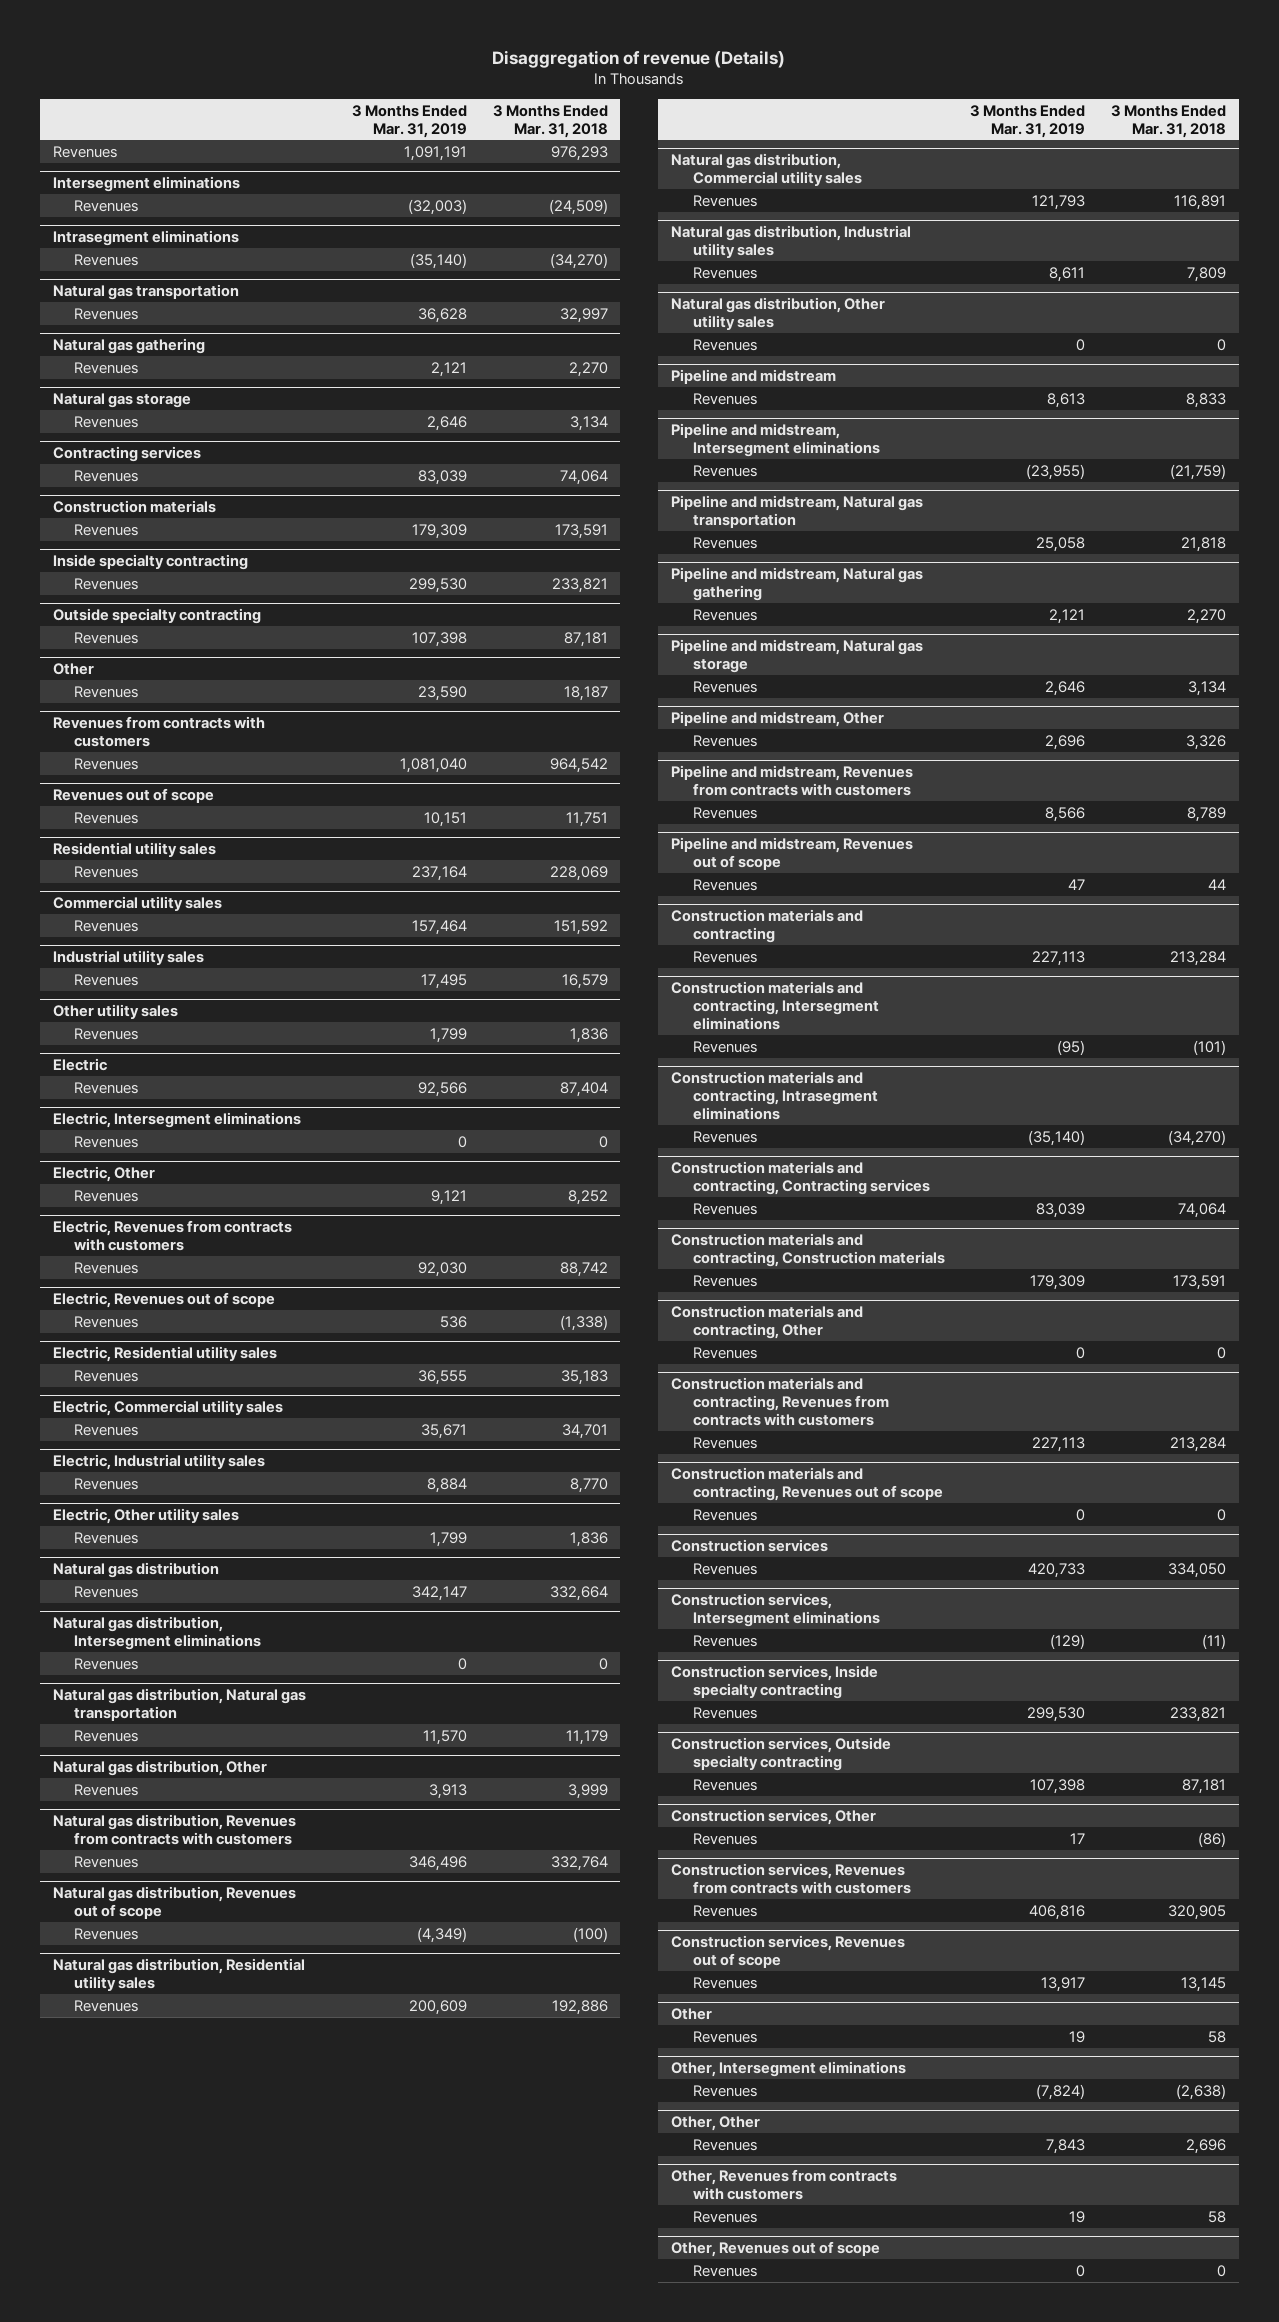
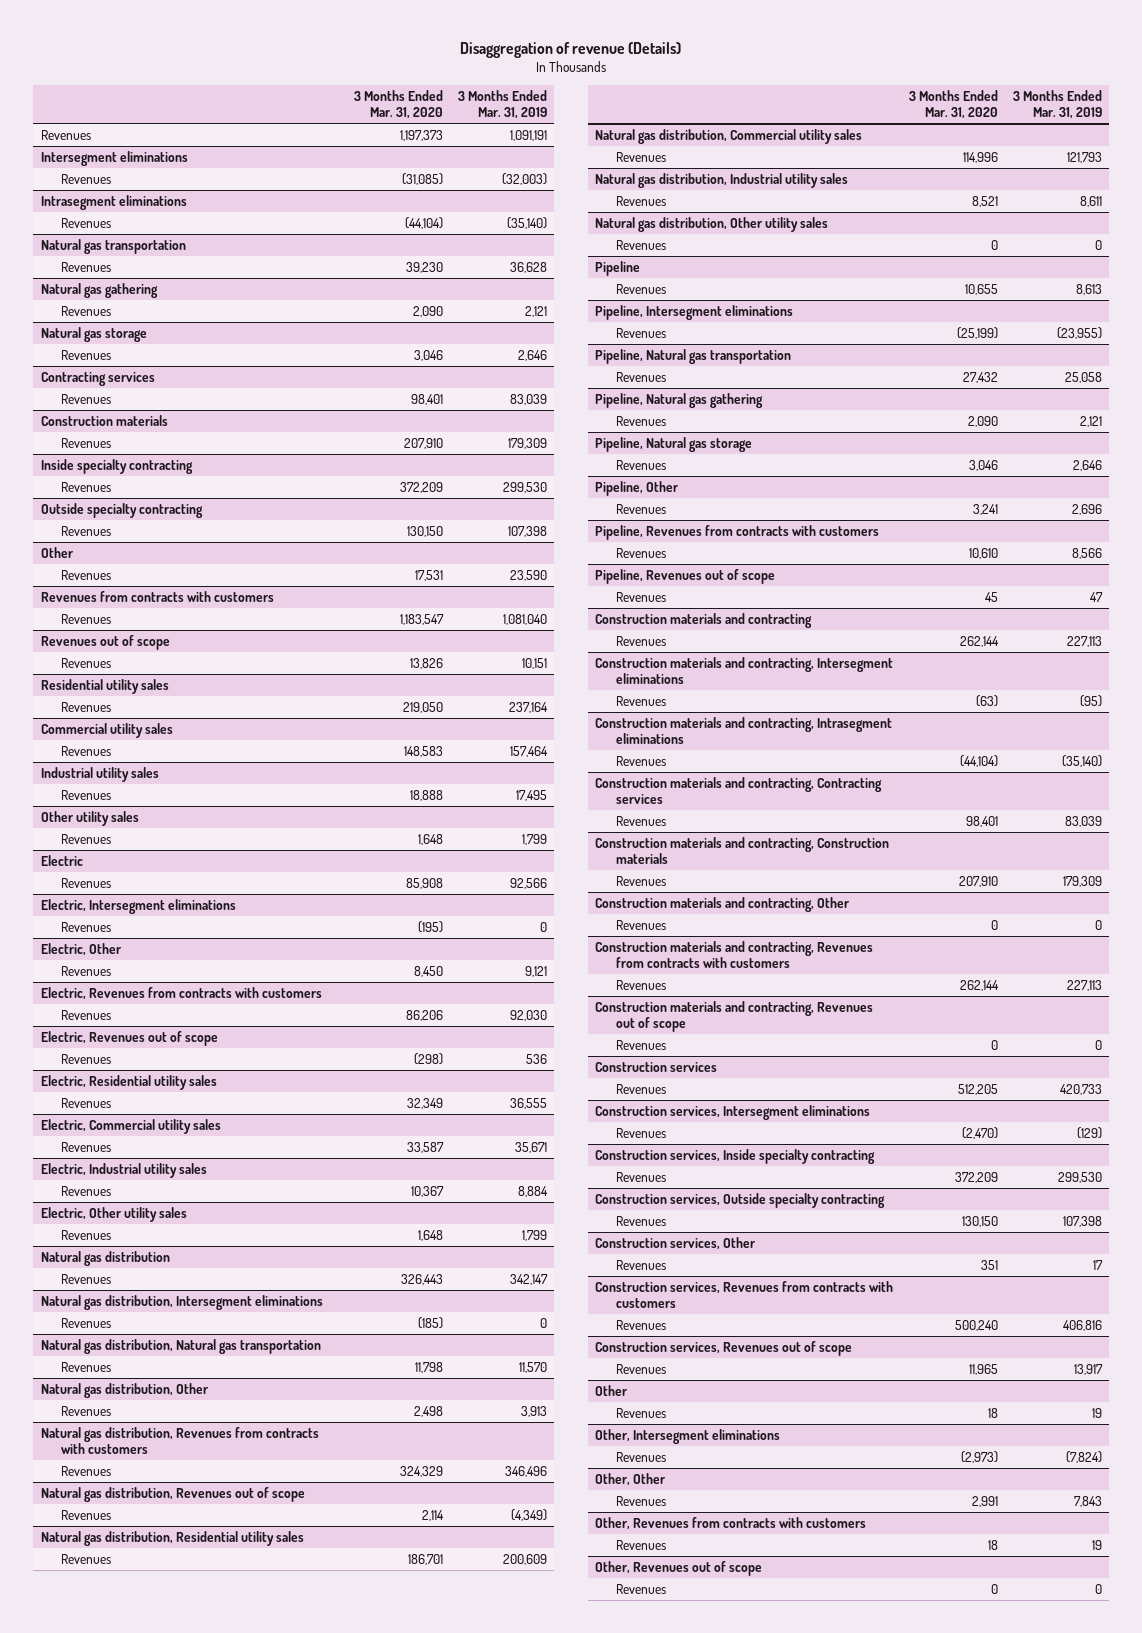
- | 3 Months Ended Mar. 31, 2019 | 3 Months Ended Mar. 31, 2018
+ | 3 Months Ended Mar. 31, 2020 | 3 Months Ended Mar. 31, 2019
- Pipeline and midstream
+ Pipeline
- Pipeline and midstream, Intersegment eliminations
+ Pipeline, Intersegment eliminations
- Pipeline and midstream, Natural gas transportation
+ Pipeline, Natural gas transportation
- Pipeline and midstream, Natural gas gathering
+ Pipeline, Natural gas gathering
- Pipeline and midstream, Natural gas storage
+ Pipeline, Natural gas storage
- Pipeline and midstream, Other
+ Pipeline, Other
- Pipeline and midstream, Revenues from contracts with customers
+ Pipeline, Revenues from contracts with customers
- Pipeline and midstream, Revenues out of scope
+ Pipeline, Revenues out of scope

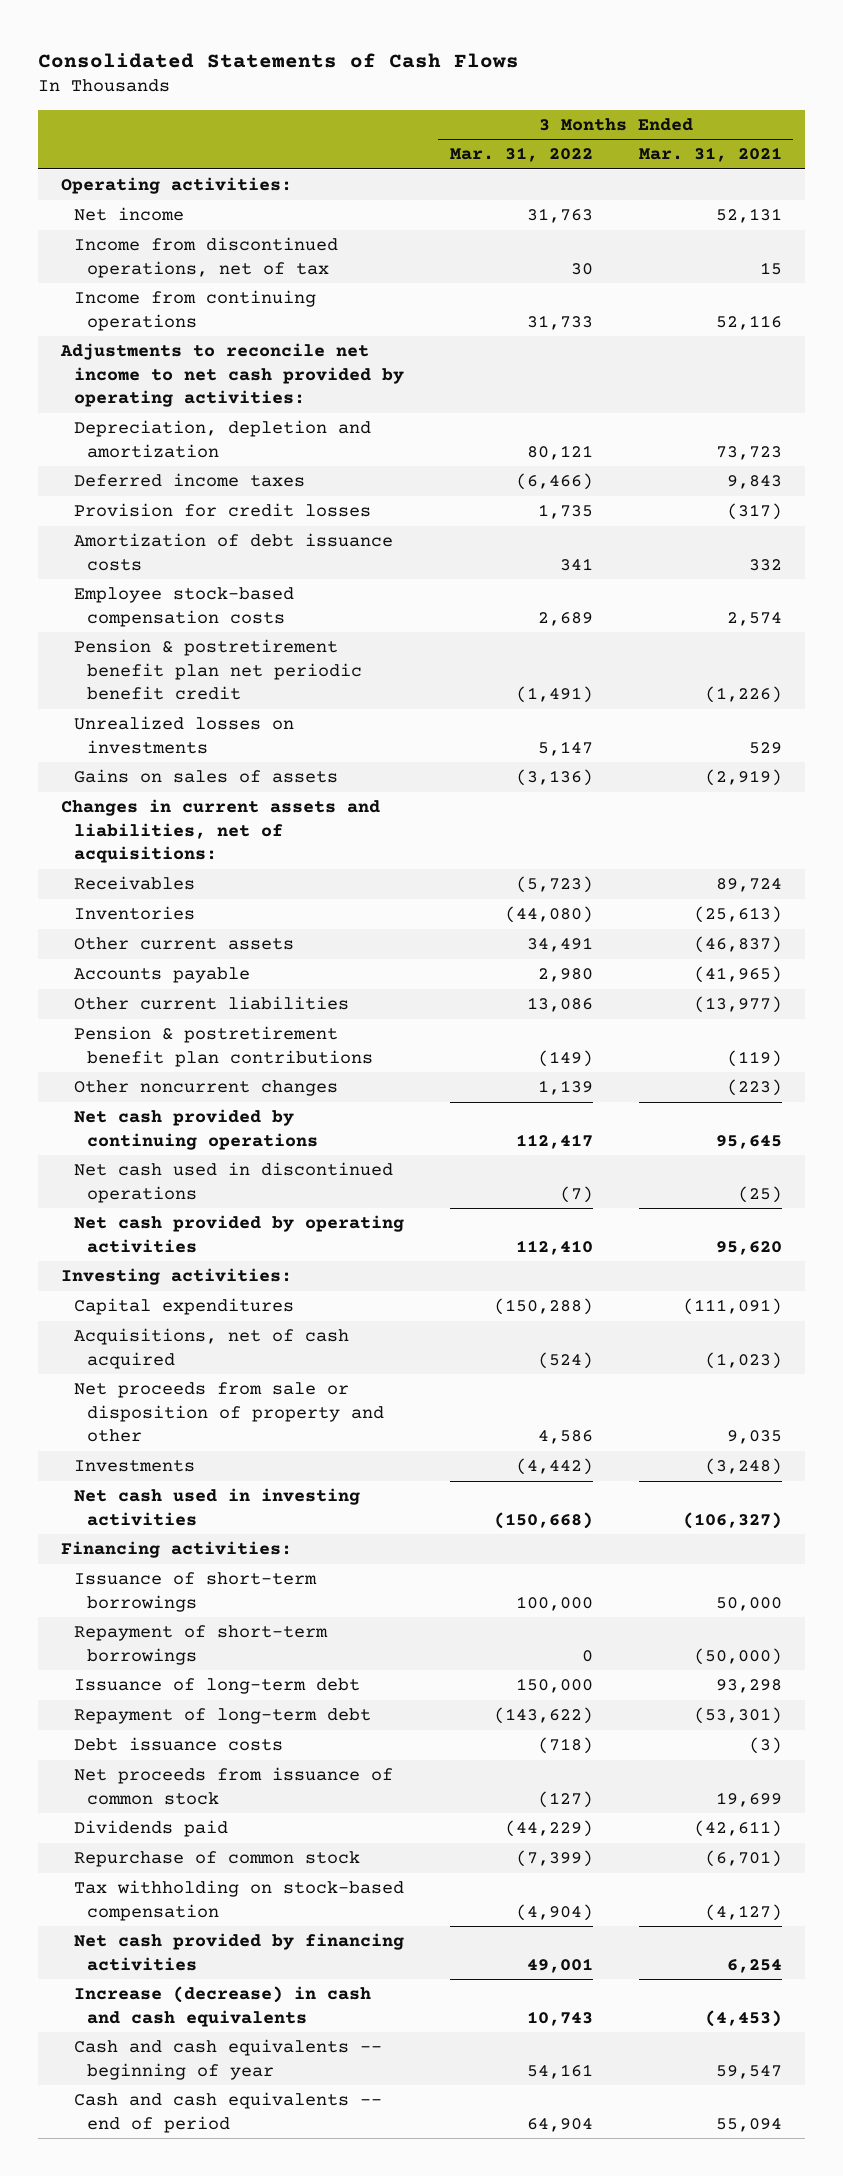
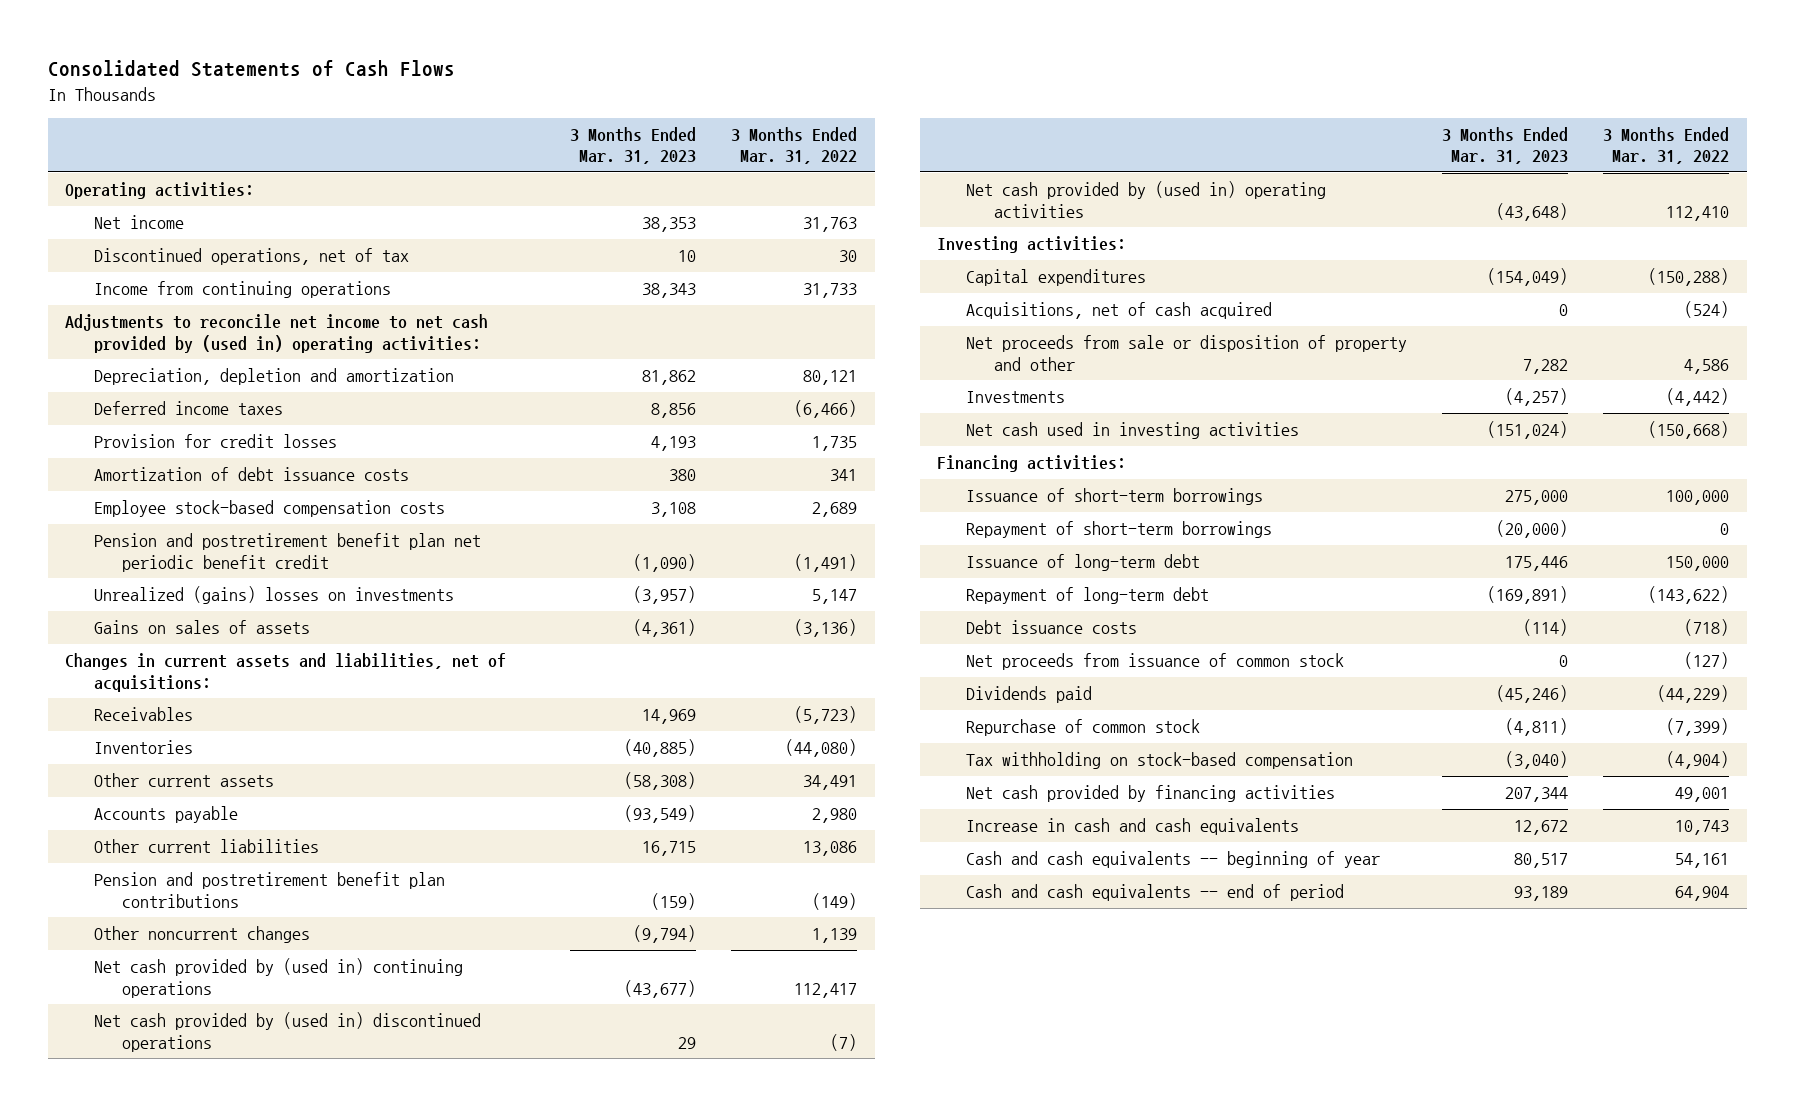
- | 3 Months Ended Mar. 31, 2022 | 3 Months Ended Mar. 31, 2021
+ | 3 Months Ended Mar. 31, 2023 | 3 Months Ended Mar. 31, 2022
- Income from discontinued operations, net of tax | 30 | 15
+ Discontinued operations, net of tax | 10 | 30
- Adjustments to reconcile net income to net cash provided by operating activities:
+ Adjustments to reconcile net income to net cash provided by (used in) operating activities:
- Pension & postretirement benefit plan net periodic benefit credit | (1,491) | (1,226)
- Unrealized losses on investments | 5,147 | 529
+ Pension and postretirement benefit plan net periodic benefit credit | (1,090) | (1,491)
+ Unrealized (gains) losses on investments | (3,957) | 5,147
- Pension & postretirement benefit plan contributions | (149) | (119)
+ Pension and postretirement benefit plan contributions | (159) | (149)
- Net cash provided by continuing operations | 112,417 | 95,645
- Net cash used in discontinued operations | (7) | (25)
- Net cash provided by operating activities | 112,410 | 95,620
+ Net cash provided by (used in) continuing operations | (43,677) | 112,417
+ Net cash provided by (used in) discontinued operations | 29 | (7)
+ Net cash provided by (used in) operating activities | (43,648) | 112,410
- Increase (decrease) in cash and cash equivalents | 10,743 | (4,453)
+ Increase in cash and cash equivalents | 12,672 | 10,743

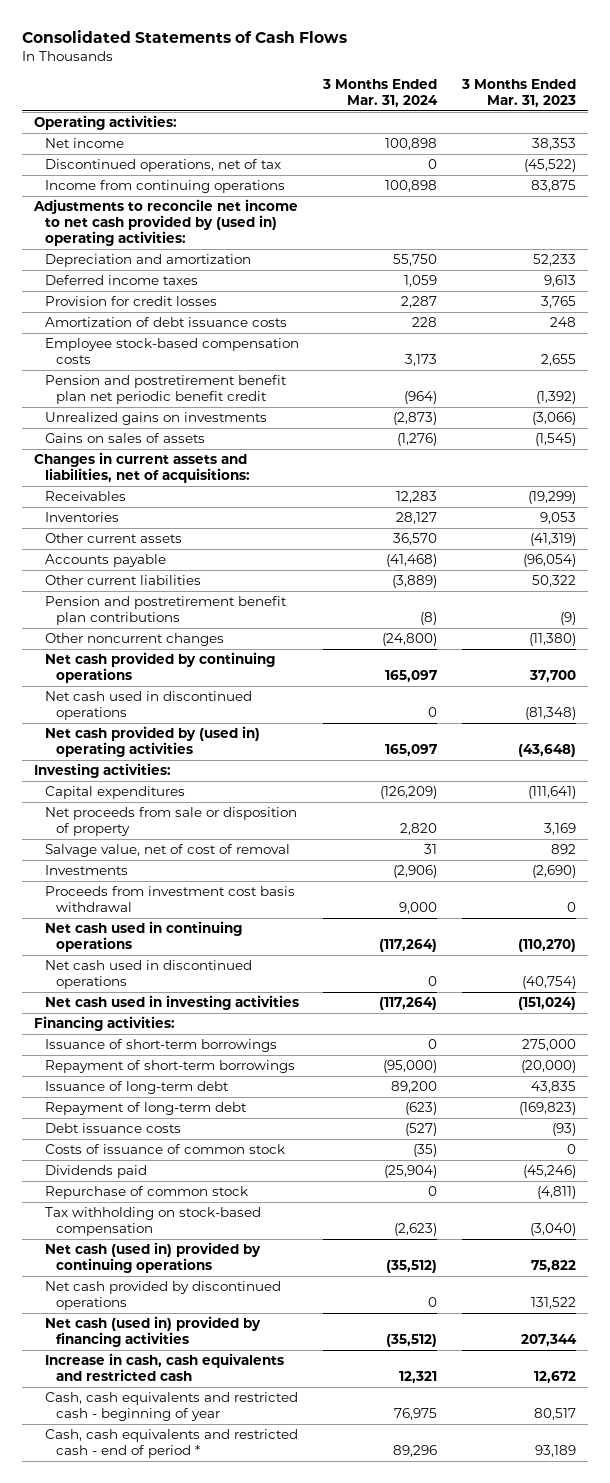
- | 3 Months Ended Mar. 31, 2023 | 3 Months Ended Mar. 31, 2022
+ | 3 Months Ended Mar. 31, 2024 | 3 Months Ended Mar. 31, 2023
- Discontinued operations, net of tax | 10 | 30
- Income from continuing operations | 38,343 | 31,733
+ Discontinued operations, net of tax | 0 | (45,522)
+ Income from continuing operations | 100,898 | 83,875
- Depreciation, depletion and amortization | 81,862 | 80,121
- Deferred income taxes | 8,856 | (6,466)
- Provision for credit losses | 4,193 | 1,735
- Amortization of debt issuance costs | 380 | 341
- Employee stock-based compensation costs | 3,108 | 2,689
- Pension and postretirement benefit plan net periodic benefit credit | (1,090) | (1,491)
- Unrealized (gains) losses on investments | (3,957) | 5,147
- Gains on sales of assets | (4,361) | (3,136)
+ Depreciation and amortization | 55,750 | 52,233
+ Deferred income taxes | 1,059 | 9,613
+ Provision for credit losses | 2,287 | 3,765
+ Amortization of debt issuance costs | 228 | 248
+ Employee stock-based compensation costs | 3,173 | 2,655
+ Pension and postretirement benefit plan net periodic benefit credit | (964) | (1,392)
+ Unrealized gains on investments | (2,873) | (3,066)
+ Gains on sales of assets | (1,276) | (1,545)
- Receivables | 14,969 | (5,723)
- Inventories | (40,885) | (44,080)
- Other current assets | (58,308) | 34,491
- Accounts payable | (93,549) | 2,980
- Other current liabilities | 16,715 | 13,086
- Pension and postretirement benefit plan contributions | (159) | (149)
- Other noncurrent changes | (9,794) | 1,139
- Net cash provided by (used in) continuing operations | (43,677) | 112,417
- Net cash provided by (used in) discontinued operations | 29 | (7)
+ Receivables | 12,283 | (19,299)
+ Inventories | 28,127 | 9,053
+ Other current assets | 36,570 | (41,319)
+ Accounts payable | (41,468) | (96,054)
+ Other current liabilities | (3,889) | 50,322
+ Pension and postretirement benefit plan contributions | (8) | (9)
+ Other noncurrent changes | (24,800) | (11,380)
+ Net cash provided by continuing operations | 165,097 | 37,700
+ Net cash used in discontinued operations | 0 | (81,348)
- Capital expenditures | (154,049) | (150,288)
- Acquisitions, net of cash acquired | 0 | (524)
- Net proceeds from sale or disposition of property and other | 7,282 | 4,586
- Investments | (4,257) | (4,442)
+ Capital expenditures | (126,209) | (111,641)
+ Net proceeds from sale or disposition of property | 2,820 | 3,169
+ Salvage value, net of cost of removal | 31 | 892
+ Investments | (2,906) | (2,690)
+ Proceeds from investment cost basis withdrawal | 9,000 | 0
+ Net cash used in continuing operations | (117,264) | (110,270)
+ Net cash used in discontinued operations | 0 | (40,754)
- Issuance of long-term debt | 175,446 | 150,000
- Repayment of long-term debt | (169,891) | (143,622)
- Debt issuance costs | (114) | (718)
- Net proceeds from issuance of common stock | 0 | (127)
+ Issuance of long-term debt | 89,200 | 43,835
+ Repayment of long-term debt | (623) | (169,823)
+ Debt issuance costs | (527) | (93)
+ Costs of issuance of common stock | (35) | 0
- Net cash provided by financing activities | 207,344 | 49,001
- Increase in cash and cash equivalents | 12,672 | 10,743
- Cash and cash equivalents -- beginning of year | 80,517 | 54,161
- Cash and cash equivalents -- end of period | 93,189 | 64,904
+ Net cash (used in) provided by continuing operations | (35,512) | 75,822
+ Net cash provided by discontinued operations | 0 | 131,522
+ Net cash (used in) provided by financing activities | (35,512) | 207,344
+ Increase in cash, cash equivalents and restricted cash | 12,321 | 12,672
+ Cash, cash equivalents and restricted cash - beginning of year | 76,975 | 80,517
+ Cash, cash equivalents and restricted cash - end of period * | 89,296 | 93,189

